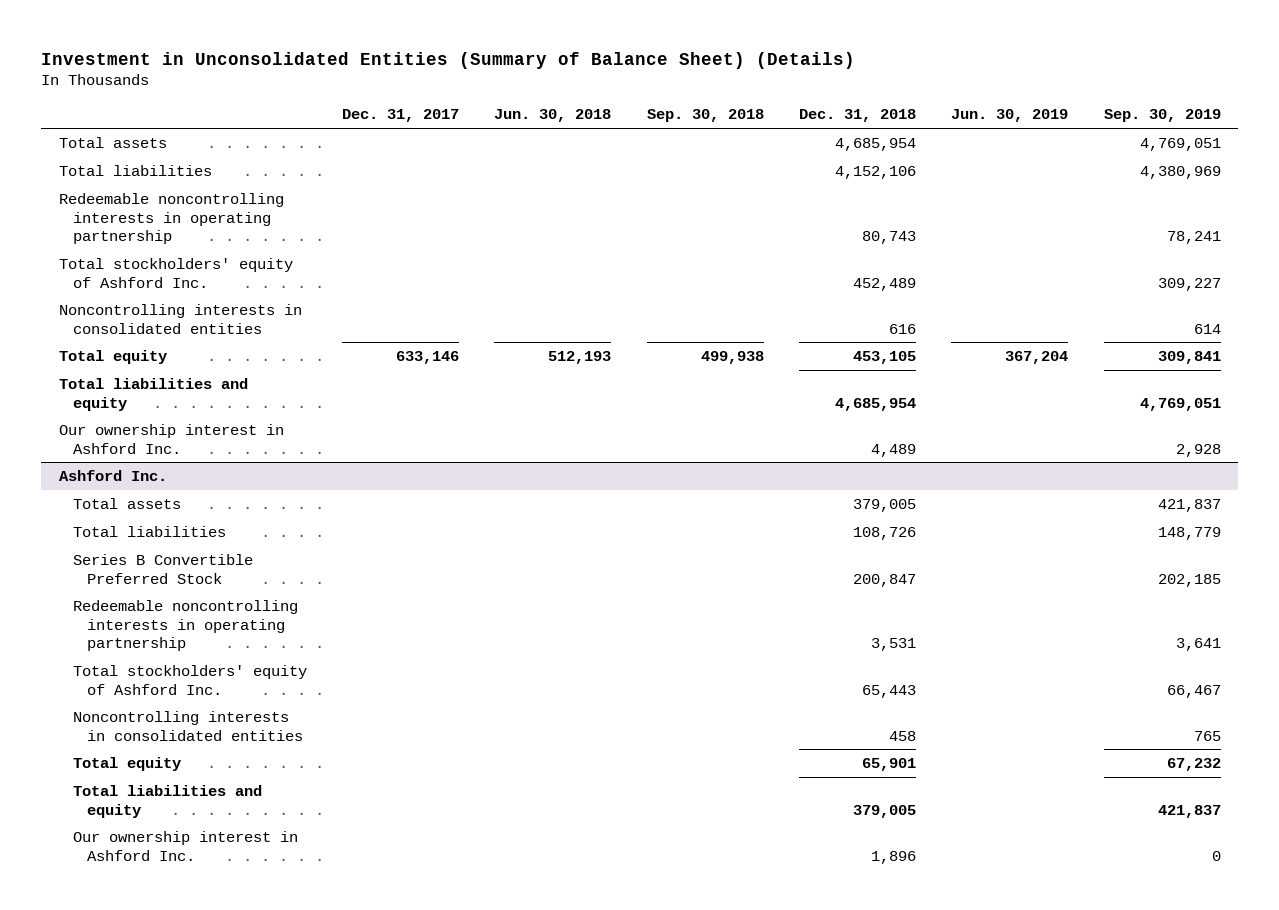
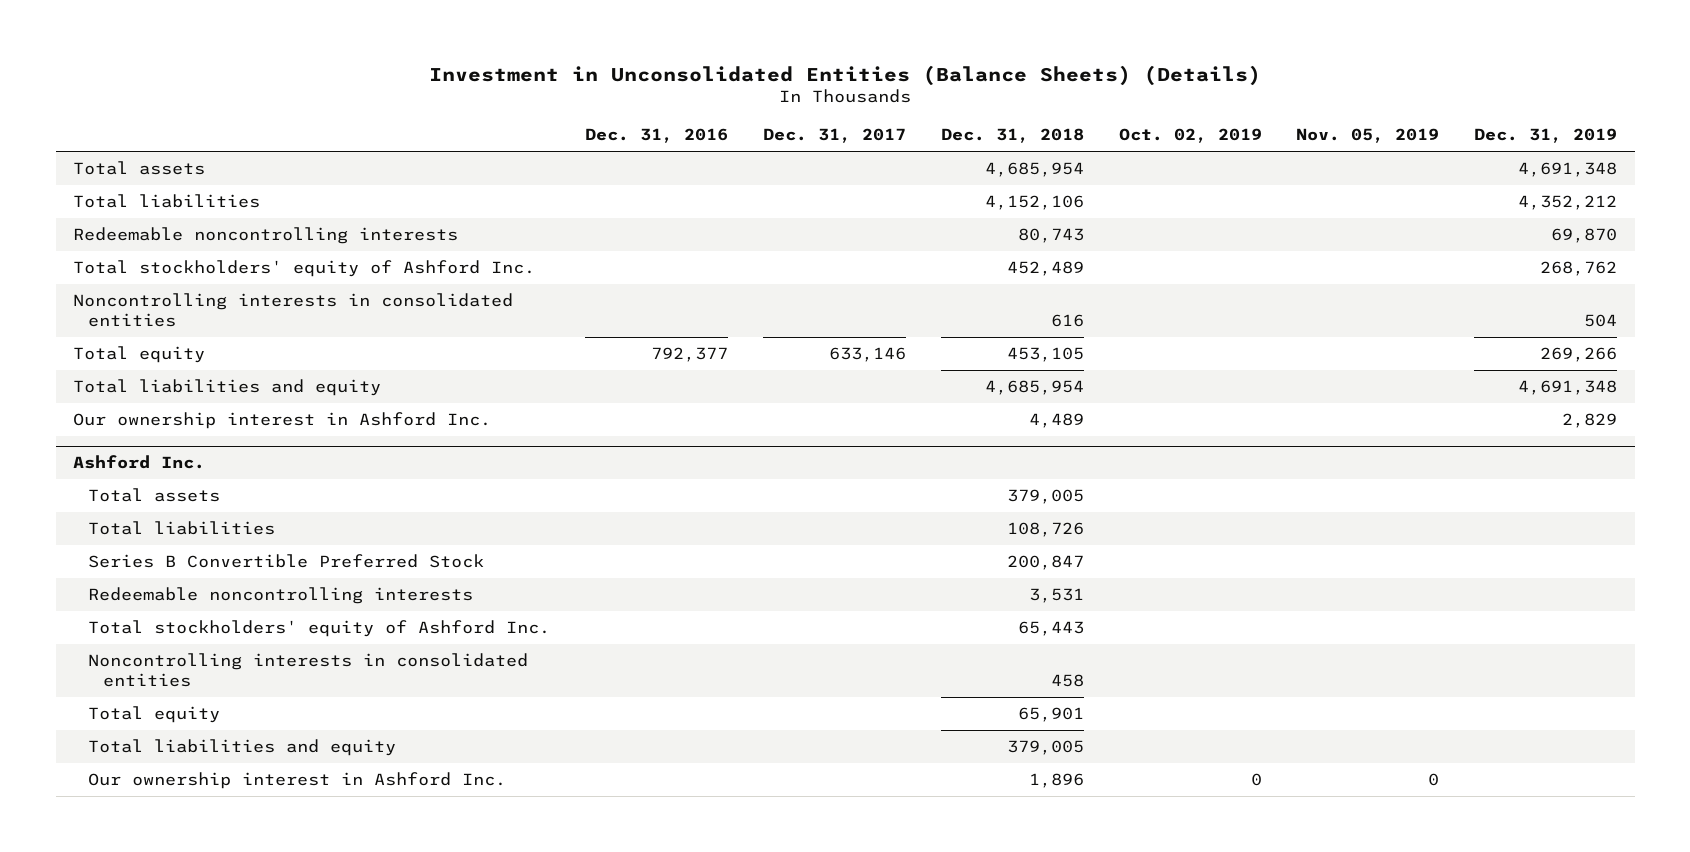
- Investment in Unconsolidated Entities (Summary of Balance Sheet) (Details)
+ Investment in Unconsolidated Entities (Balance Sheets) (Details)
- | Dec. 31, 2017 | Jun. 30, 2018 | Sep. 30, 2018 | Dec. 31, 2018 | Jun. 30, 2019 | Sep. 30, 2019
+ | Dec. 31, 2016 | Dec. 31, 2017 | Dec. 31, 2018 | Oct. 02, 2019 | Nov. 05, 2019 | Dec. 31, 2019
- Redeemable noncontrolling interests in operating partnership | | | | 80,743 | | 78,241
+ Redeemable noncontrolling interests | | | 80,743 | | | 69,870
@ Ashford Inc.
- Redeemable noncontrolling interests in operating partnership | | | | 3,531 | | 3,641
+ Redeemable noncontrolling interests | | | 3,531 | | |

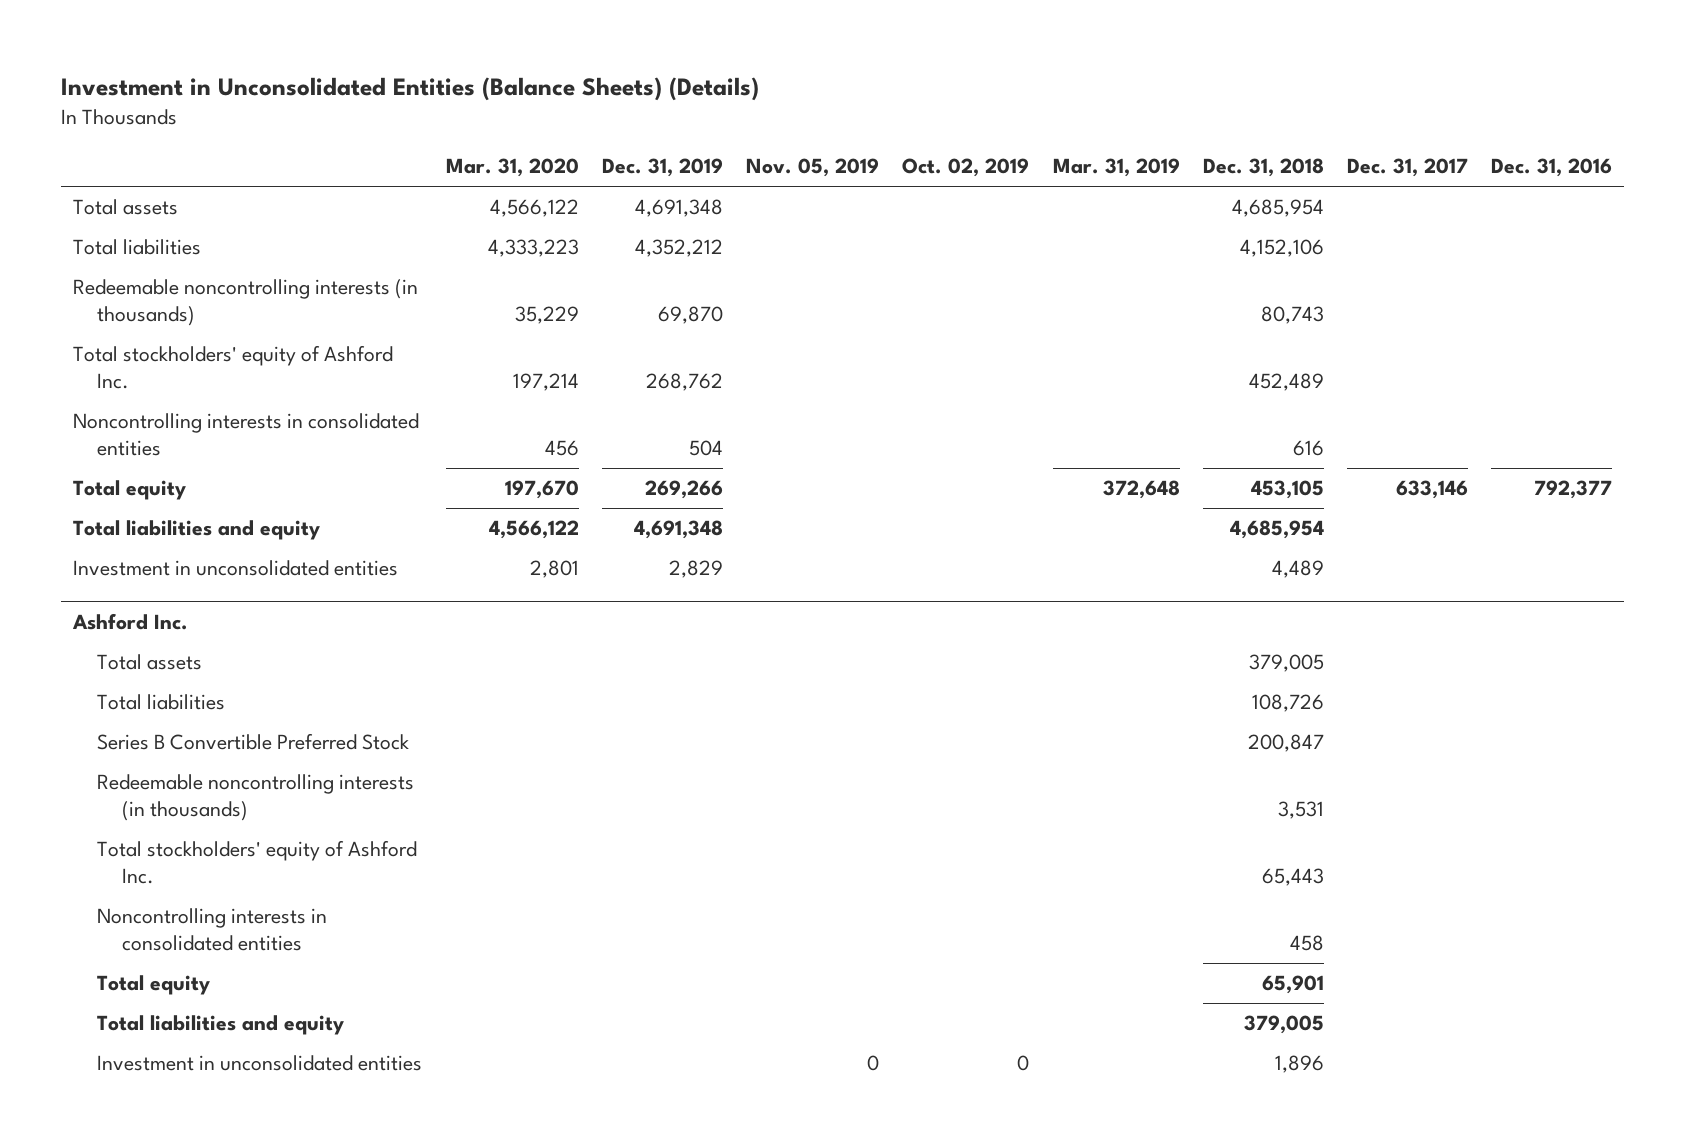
- | Dec. 31, 2016 | Dec. 31, 2017 | Dec. 31, 2018 | Oct. 02, 2019 | Nov. 05, 2019 | Dec. 31, 2019
+ | Mar. 31, 2020 | Dec. 31, 2019 | Nov. 05, 2019 | Oct. 02, 2019 | Mar. 31, 2019 | Dec. 31, 2018 | Dec. 31, 2017 | Dec. 31, 2016
- Redeemable noncontrolling interests | | | 80,743 | | | 69,870
+ Redeemable noncontrolling interests (in thousands) | 35,229 | 69,870 | | | | 80,743 | |
- Our ownership interest in Ashford Inc. | | | 4,489 | | | 2,829
+ Investment in unconsolidated entities | 2,801 | 2,829 | | | | 4,489 | |
@ Ashford Inc.
- Redeemable noncontrolling interests | | | 3,531 | | |
+ Redeemable noncontrolling interests (in thousands) | | | | | | 3,531 | |
- Our ownership interest in Ashford Inc. | | | 1,896 | 0 | 0 |
+ Investment in unconsolidated entities | | | 0 | 0 | | 1,896 | |

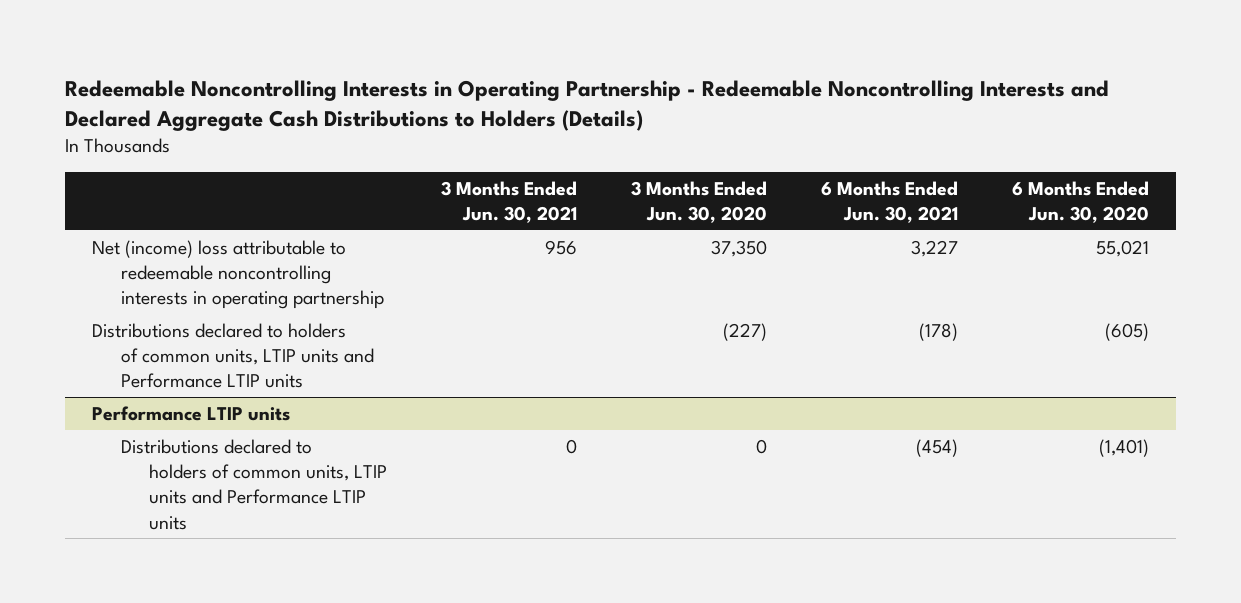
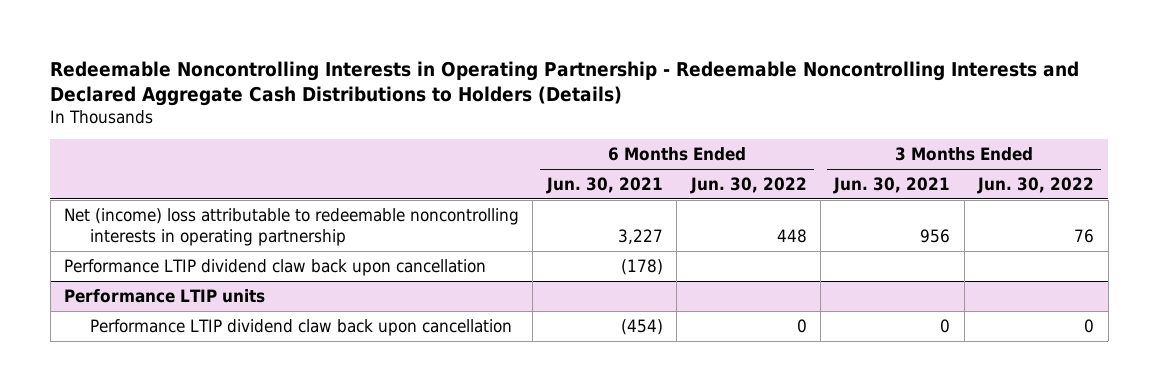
- | 3 Months Ended Jun. 30, 2021 | 3 Months Ended Jun. 30, 2020 | 6 Months Ended Jun. 30, 2021 | 6 Months Ended Jun. 30, 2020
+ | 6 Months Ended Jun. 30, 2021 | 6 Months Ended Jun. 30, 2022 | 3 Months Ended Jun. 30, 2021 | 3 Months Ended Jun. 30, 2022
- Distributions declared to holders of common units, LTIP units and Performance LTIP units | | (227) | (178) | (605)
+ Performance LTIP dividend claw back upon cancellation | (178) | | |
@ Performance LTIP units
- Distributions declared to holders of common units, LTIP units and Performance LTIP units | 0 | 0 | (454) | (1,401)
+ Performance LTIP dividend claw back upon cancellation | (454) | 0 | 0 | 0

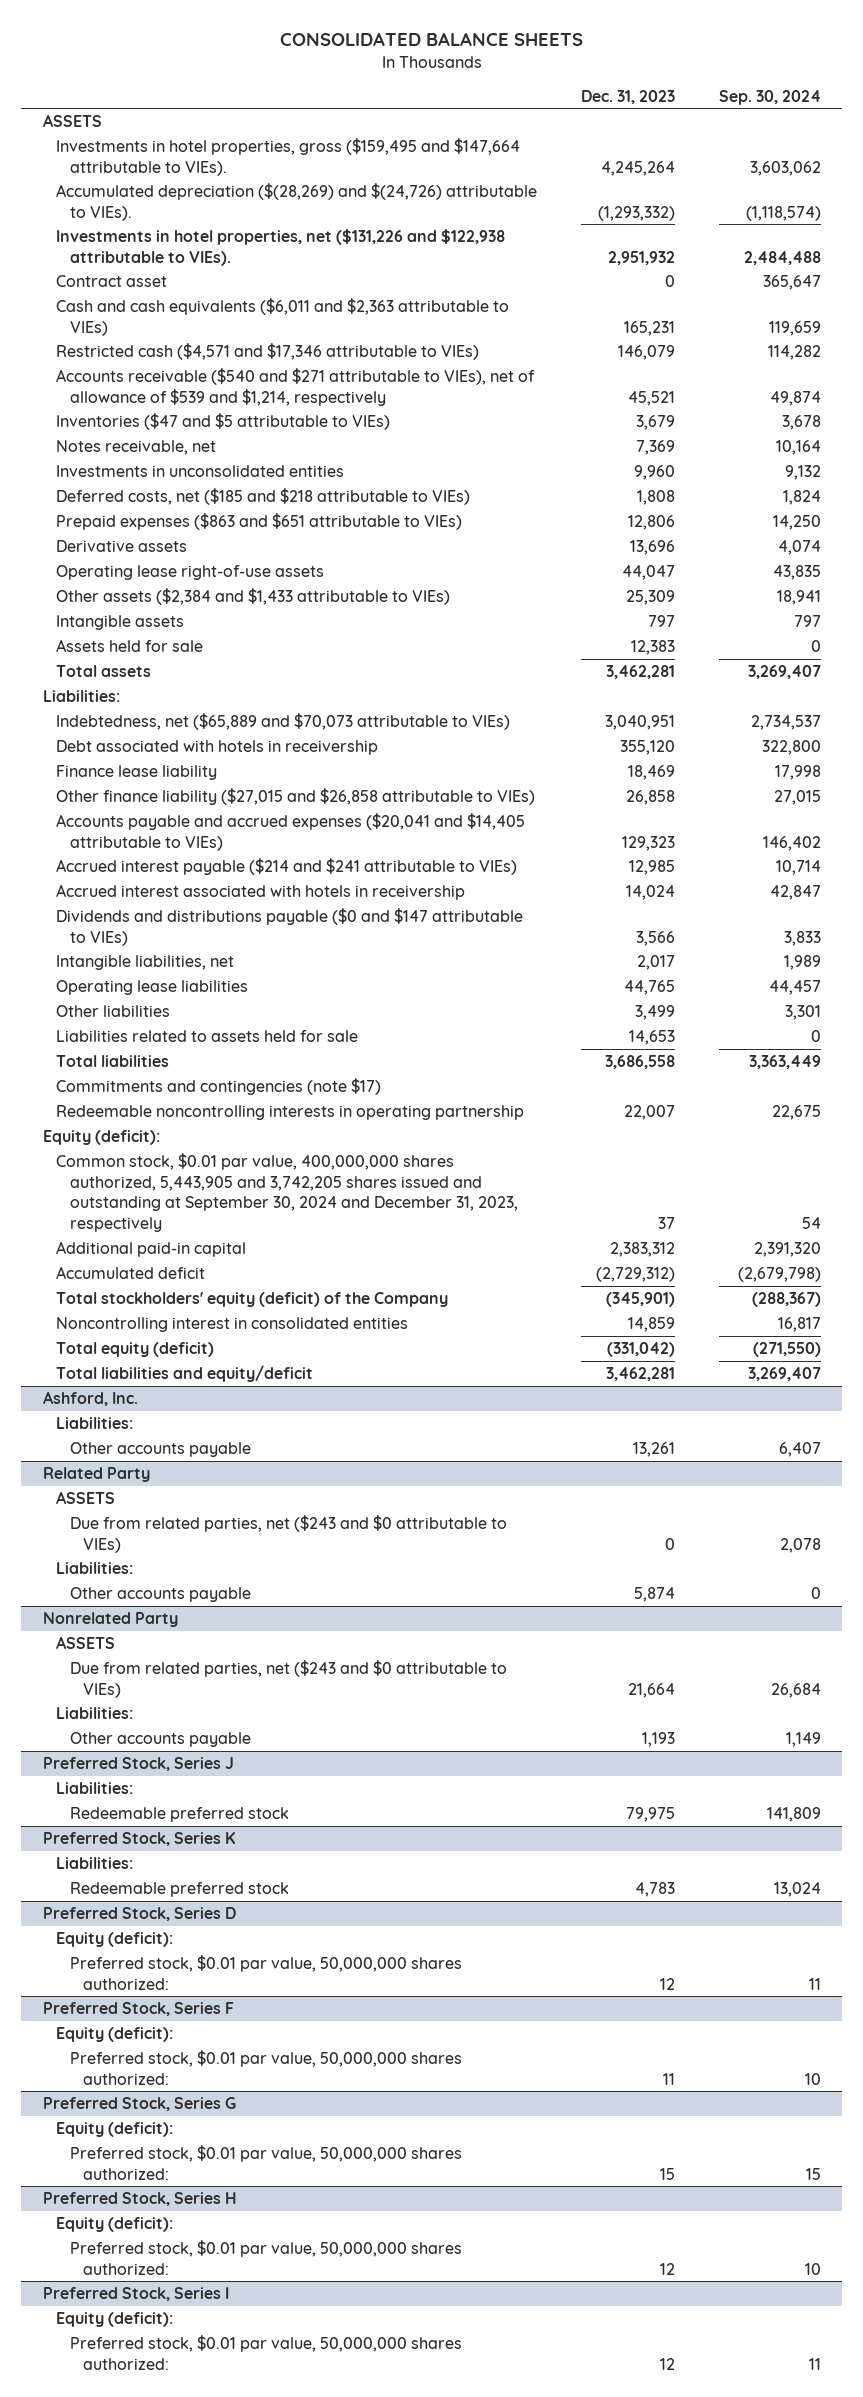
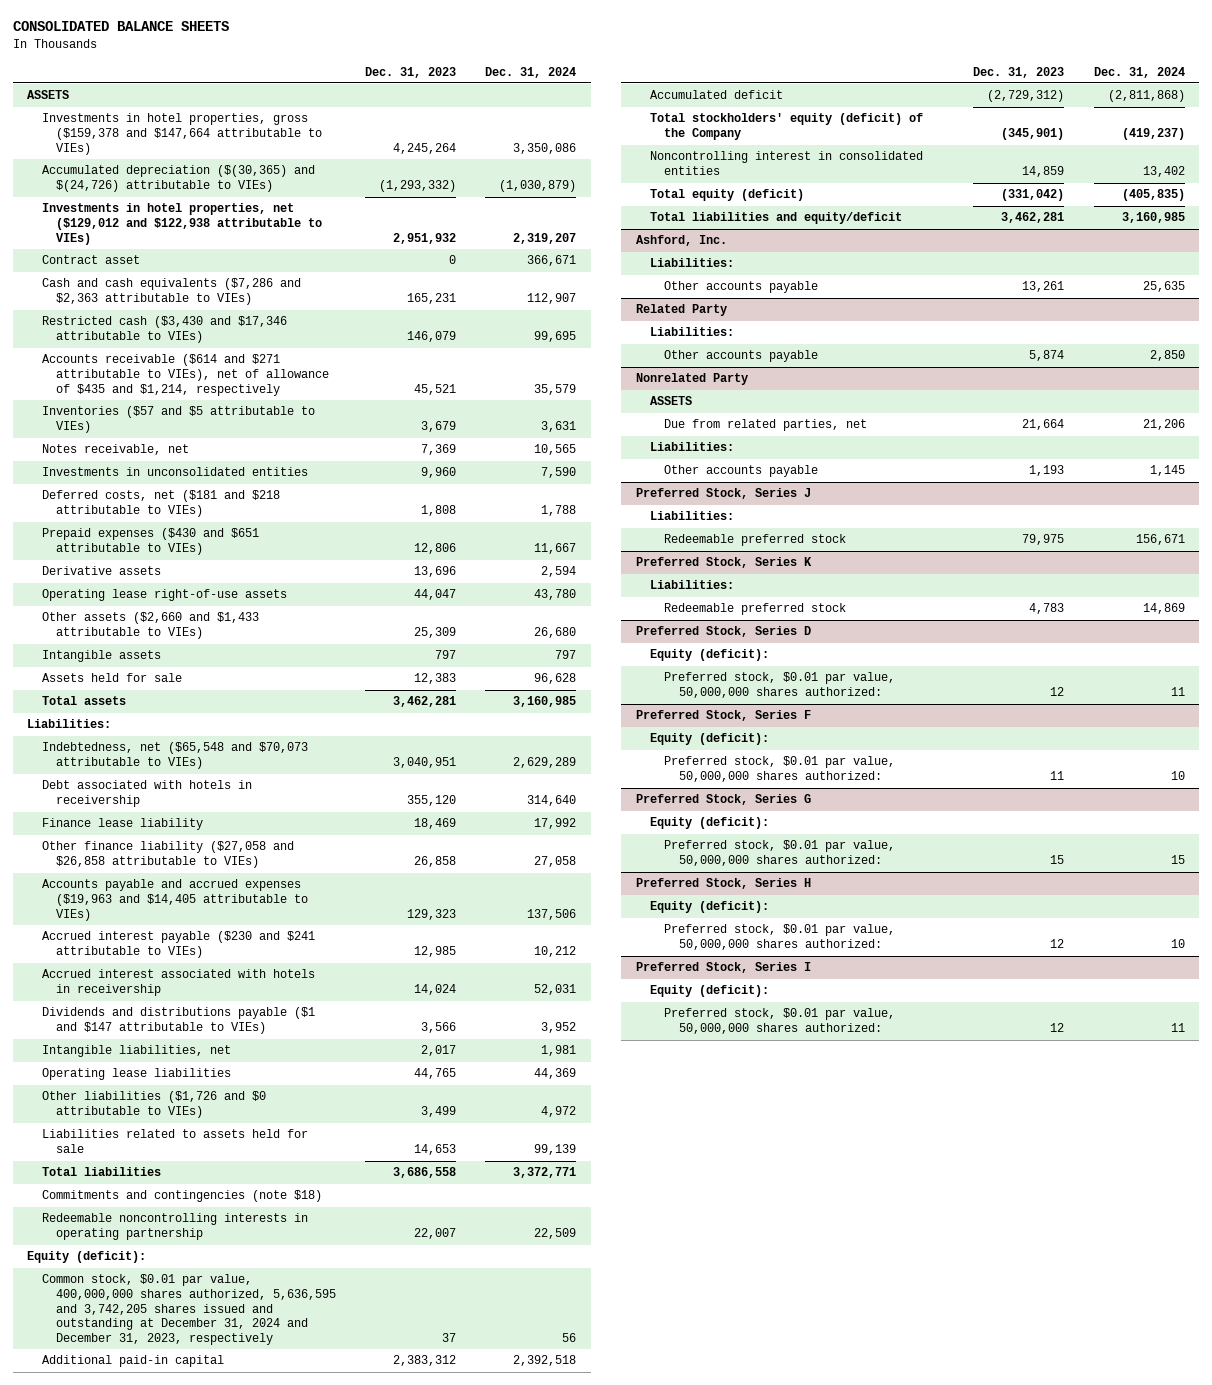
- | Dec. 31, 2023 | Sep. 30, 2024
+ | Dec. 31, 2023 | Dec. 31, 2024
- Investments in hotel properties, gross ($159,495 and $147,664 attributable to VIEs). | 4,245,264 | 3,603,062
- Accumulated depreciation ($(28,269) and $(24,726) attributable to VIEs). | (1,293,332) | (1,118,574)
- Investments in hotel properties, net ($131,226 and $122,938 attributable to VIEs). | 2,951,932 | 2,484,488
+ Investments in hotel properties, gross ($159,378 and $147,664 attributable to VIEs) | 4,245,264 | 3,350,086
+ Accumulated depreciation ($(30,365) and $(24,726) attributable to VIEs) | (1,293,332) | (1,030,879)
+ Investments in hotel properties, net ($129,012 and $122,938 attributable to VIEs) | 2,951,932 | 2,319,207
- Cash and cash equivalents ($6,011 and $2,363 attributable to VIEs) | 165,231 | 119,659
- Restricted cash ($4,571 and $17,346 attributable to VIEs) | 146,079 | 114,282
- Accounts receivable ($540 and $271 attributable to VIEs), net of allowance of $539 and $1,214, respectively | 45,521 | 49,874
- Inventories ($47 and $5 attributable to VIEs) | 3,679 | 3,678
+ Cash and cash equivalents ($7,286 and $2,363 attributable to VIEs) | 165,231 | 112,907
+ Restricted cash ($3,430 and $17,346 attributable to VIEs) | 146,079 | 99,695
+ Accounts receivable ($614 and $271 attributable to VIEs), net of allowance of $435 and $1,214, respectively | 45,521 | 35,579
+ Inventories ($57 and $5 attributable to VIEs) | 3,679 | 3,631
- Deferred costs, net ($185 and $218 attributable to VIEs) | 1,808 | 1,824
- Prepaid expenses ($863 and $651 attributable to VIEs) | 12,806 | 14,250
+ Deferred costs, net ($181 and $218 attributable to VIEs) | 1,808 | 1,788
+ Prepaid expenses ($430 and $651 attributable to VIEs) | 12,806 | 11,667
- Other assets ($2,384 and $1,433 attributable to VIEs) | 25,309 | 18,941
+ Other assets ($2,660 and $1,433 attributable to VIEs) | 25,309 | 26,680
- Indebtedness, net ($65,889 and $70,073 attributable to VIEs) | 3,040,951 | 2,734,537
+ Indebtedness, net ($65,548 and $70,073 attributable to VIEs) | 3,040,951 | 2,629,289
- Other finance liability ($27,015 and $26,858 attributable to VIEs) | 26,858 | 27,015
- Accounts payable and accrued expenses ($20,041 and $14,405 attributable to VIEs) | 129,323 | 146,402
- Accrued interest payable ($214 and $241 attributable to VIEs) | 12,985 | 10,714
+ Other finance liability ($27,058 and $26,858 attributable to VIEs) | 26,858 | 27,058
+ Accounts payable and accrued expenses ($19,963 and $14,405 attributable to VIEs) | 129,323 | 137,506
+ Accrued interest payable ($230 and $241 attributable to VIEs) | 12,985 | 10,212
- Dividends and distributions payable ($0 and $147 attributable to VIEs) | 3,566 | 3,833
+ Dividends and distributions payable ($1 and $147 attributable to VIEs) | 3,566 | 3,952
- Other liabilities | 3,499 | 3,301
+ Other liabilities ($1,726 and $0 attributable to VIEs) | 3,499 | 4,972
- Commitments and contingencies (note $17)
+ Commitments and contingencies (note $18)
- Common stock, $0.01 par value, 400,000,000 shares authorized, 5,443,905 and 3,742,205 shares issued and outstanding at September 30, 2024 and December 31, 2023, respectively | 37 | 54
+ Common stock, $0.01 par value, 400,000,000 shares authorized, 5,636,595 and 3,742,205 shares issued and outstanding at December 31, 2024 and December 31, 2023, respectively | 37 | 56
@ Related Party
- ASSETS
- Due from related parties, net ($243 and $0 attributable to VIEs) | 0 | 2,078
@ Nonrelated Party
- Due from related parties, net ($243 and $0 attributable to VIEs) | 21,664 | 26,684
+ Due from related parties, net | 21,664 | 21,206

